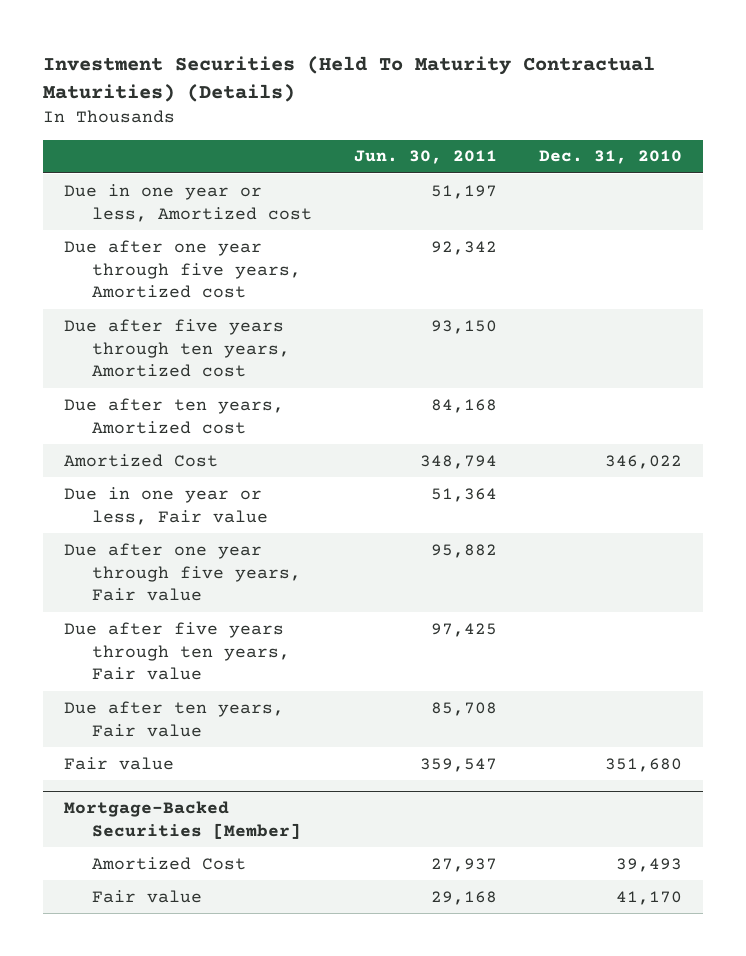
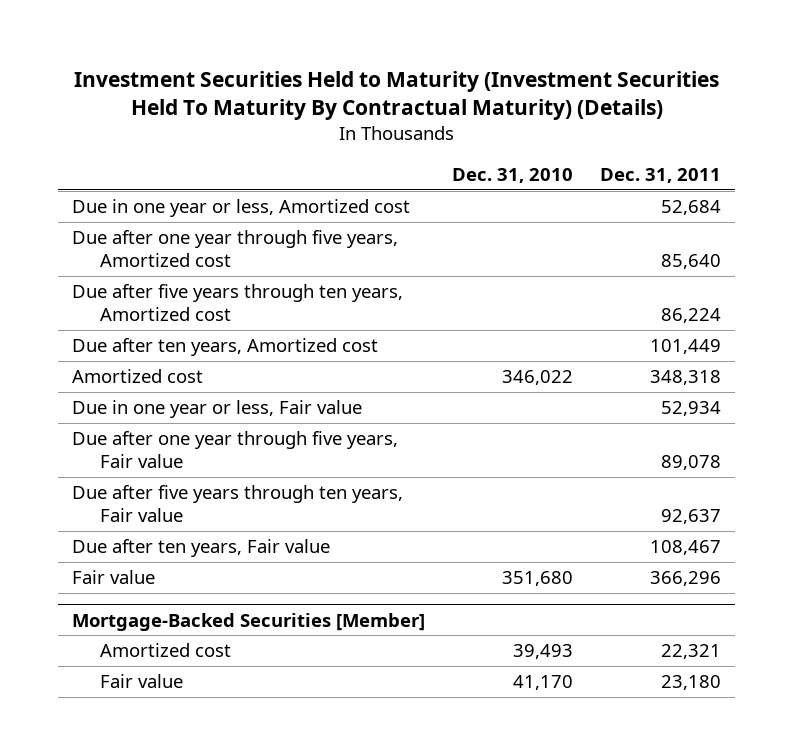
- Investment Securities (Held To Maturity Contractual Maturities) (Details)
+ Investment Securities Held to Maturity (Investment Securities Held To Maturity By Contractual Maturity) (Details)
- | Jun. 30, 2011 | Dec. 31, 2010
+ | Dec. 31, 2010 | Dec. 31, 2011
- Amortized Cost | 348,794 | 346,022
+ Amortized cost | 346,022 | 348,318
@ Mortgage-Backed Securities [Member]
- Amortized Cost | 27,937 | 39,493
+ Amortized cost | 39,493 | 22,321

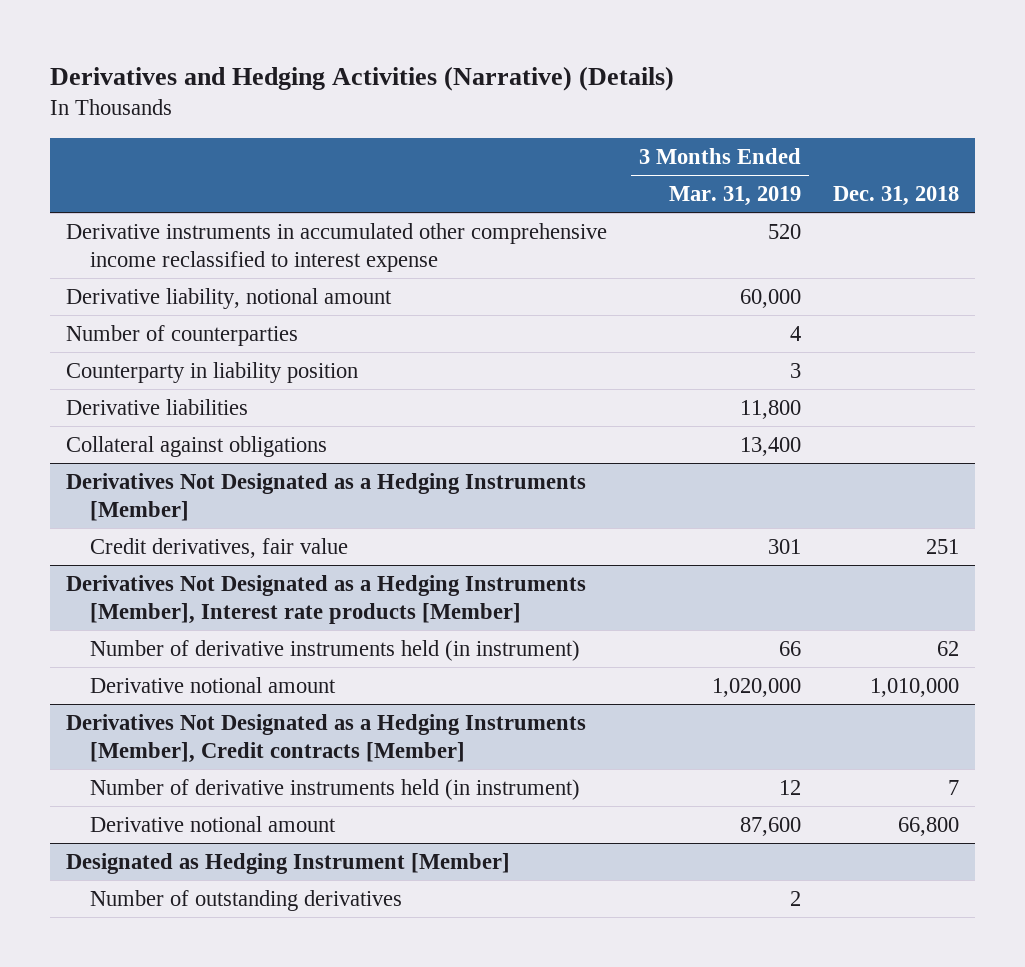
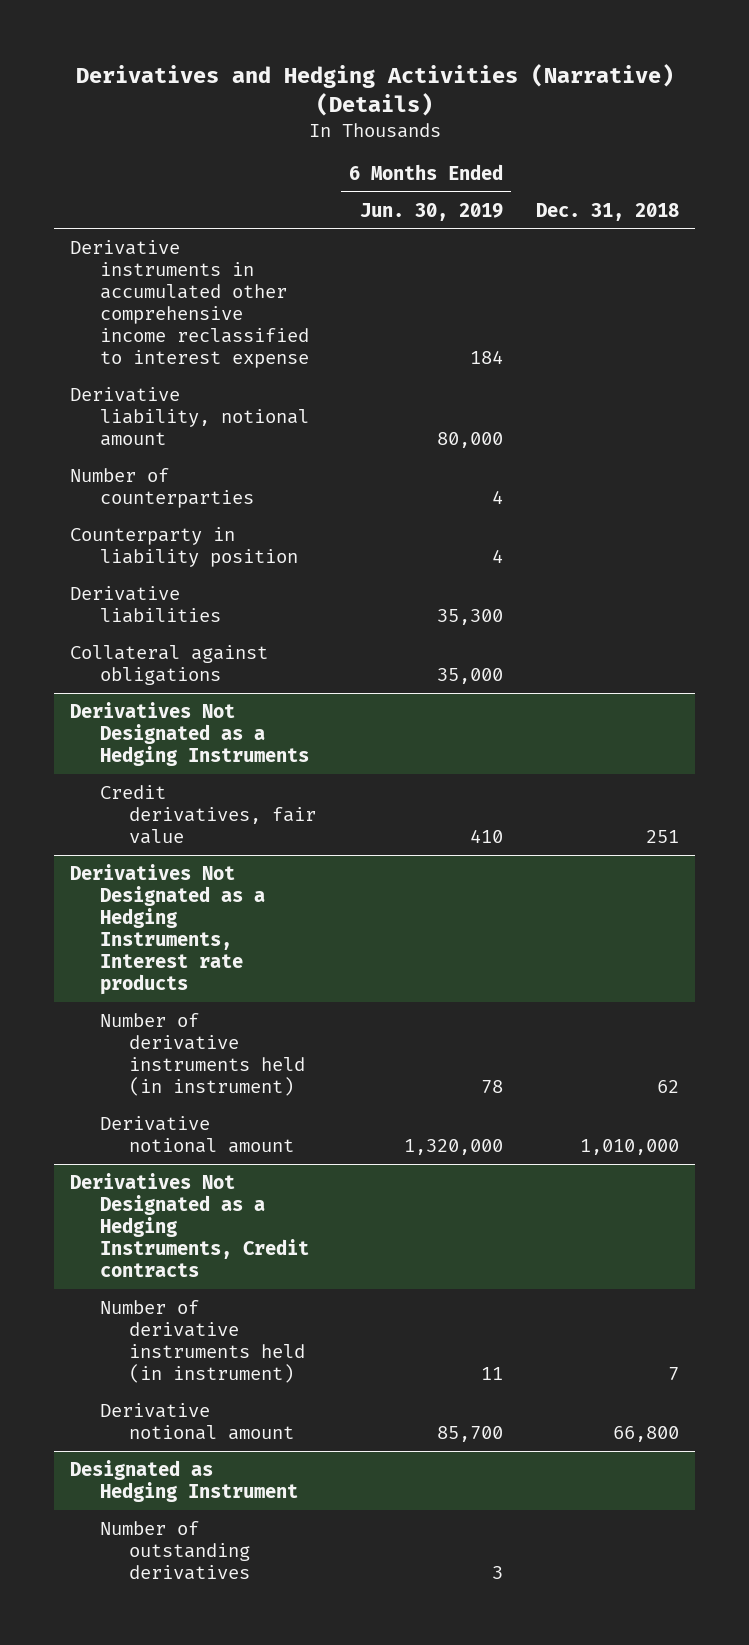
- | 3 Months Ended Mar. 31, 2019 | Dec. 31, 2018
+ | 6 Months Ended Jun. 30, 2019 | Dec. 31, 2018
- Derivatives Not Designated as a Hedging Instruments [Member]
+ Derivatives Not Designated as a Hedging Instruments
- Derivatives Not Designated as a Hedging Instruments [Member], Interest rate products [Member]
+ Derivatives Not Designated as a Hedging Instruments, Interest rate products
- Derivatives Not Designated as a Hedging Instruments [Member], Credit contracts [Member]
+ Derivatives Not Designated as a Hedging Instruments, Credit contracts
- Designated as Hedging Instrument [Member]
+ Designated as Hedging Instrument

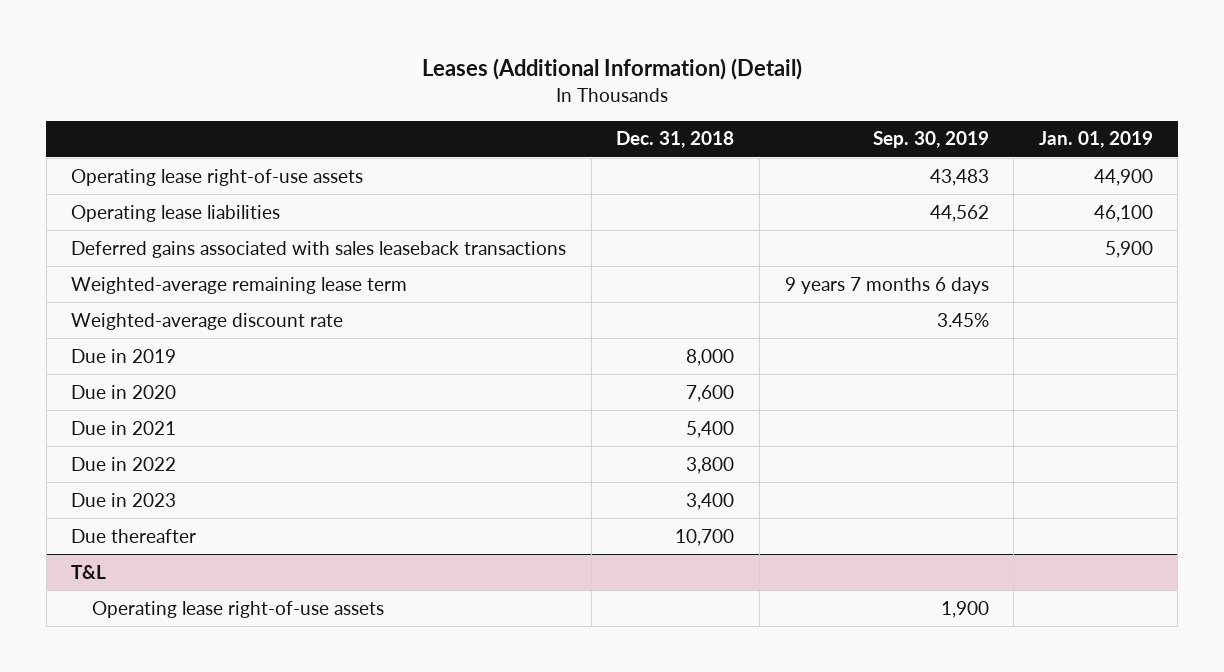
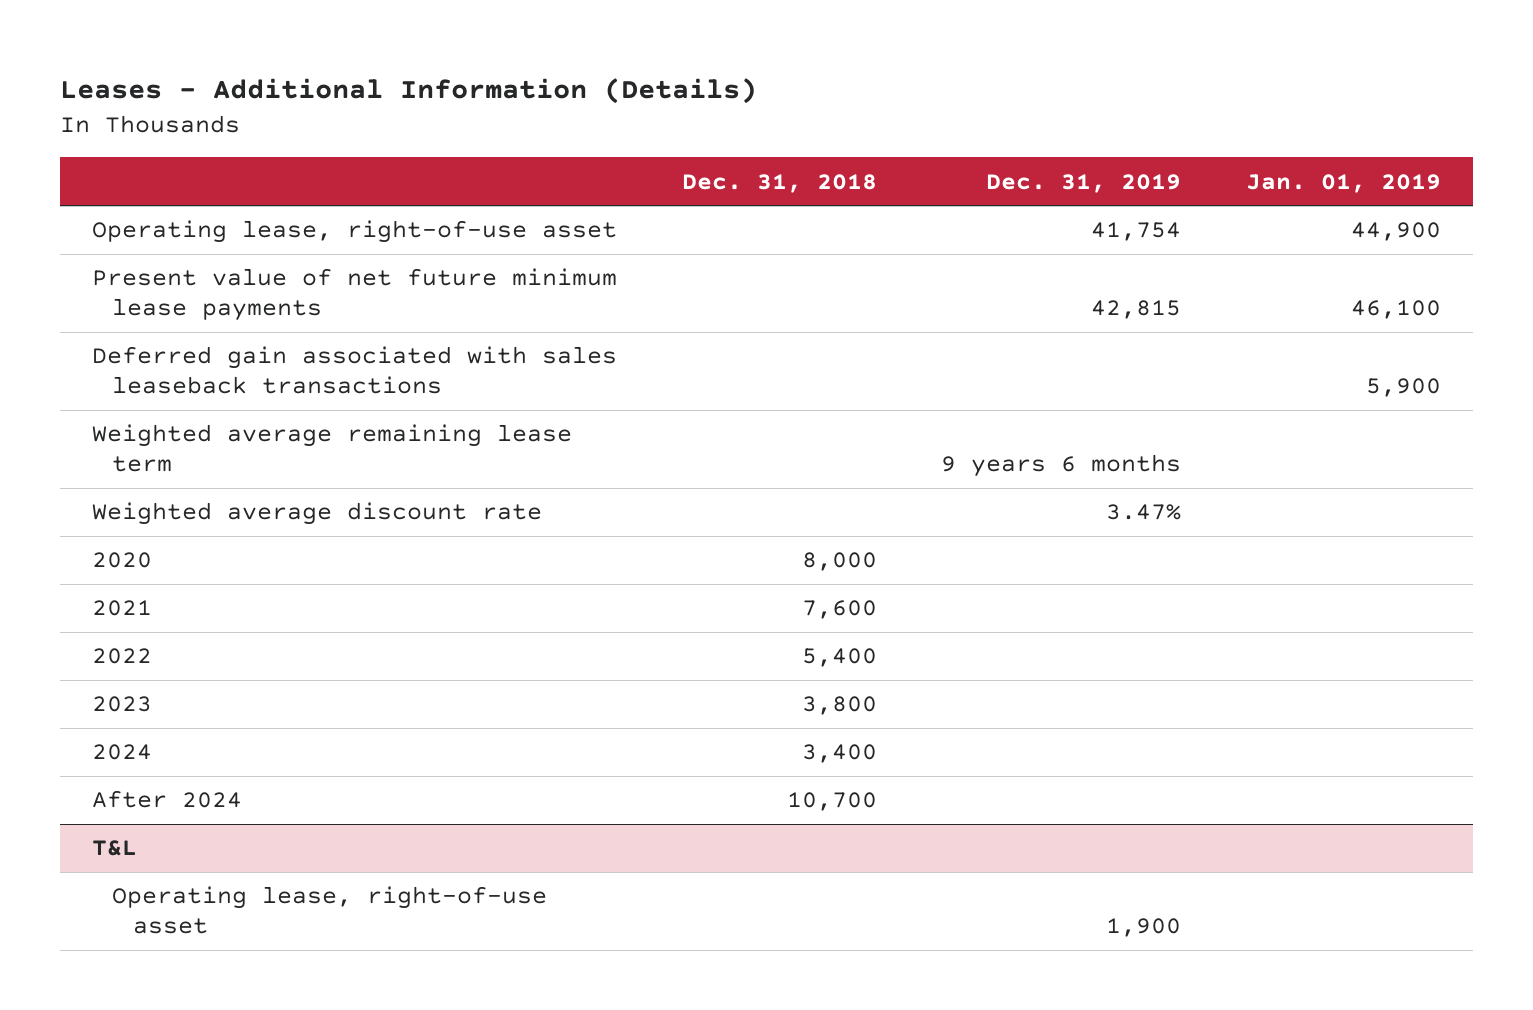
- Leases (Additional Information) (Detail)
+ Leases - Additional Information (Details)
- | Dec. 31, 2018 | Sep. 30, 2019 | Jan. 01, 2019
+ | Dec. 31, 2018 | Dec. 31, 2019 | Jan. 01, 2019
- Operating lease right-of-use assets | | 43,483 | 44,900
- Operating lease liabilities | | 44,562 | 46,100
- Deferred gains associated with sales leaseback transactions | | | 5,900
- Weighted-average remaining lease term | | 9 years 7 months 6 days |
- Weighted-average discount rate | | 3.45% |
- Due in 2019 | 8,000 | |
- Due in 2020 | 7,600 | |
- Due in 2021 | 5,400 | |
- Due in 2022 | 3,800 | |
- Due in 2023 | 3,400 | |
- Due thereafter | 10,700 | |
+ Operating lease, right-of-use asset | | 41,754 | 44,900
+ Present value of net future minimum lease payments | | 42,815 | 46,100
+ Deferred gain associated with sales leaseback transactions | | | 5,900
+ Weighted average remaining lease term | | 9 years 6 months |
+ Weighted average discount rate | | 3.47% |
+ 2020 | 8,000 | |
+ 2021 | 7,600 | |
+ 2022 | 5,400 | |
+ 2023 | 3,800 | |
+ 2024 | 3,400 | |
+ After 2024 | 10,700 | |
@ T&L
- Operating lease right-of-use assets | | 1,900 |
+ Operating lease, right-of-use asset | | 1,900 |

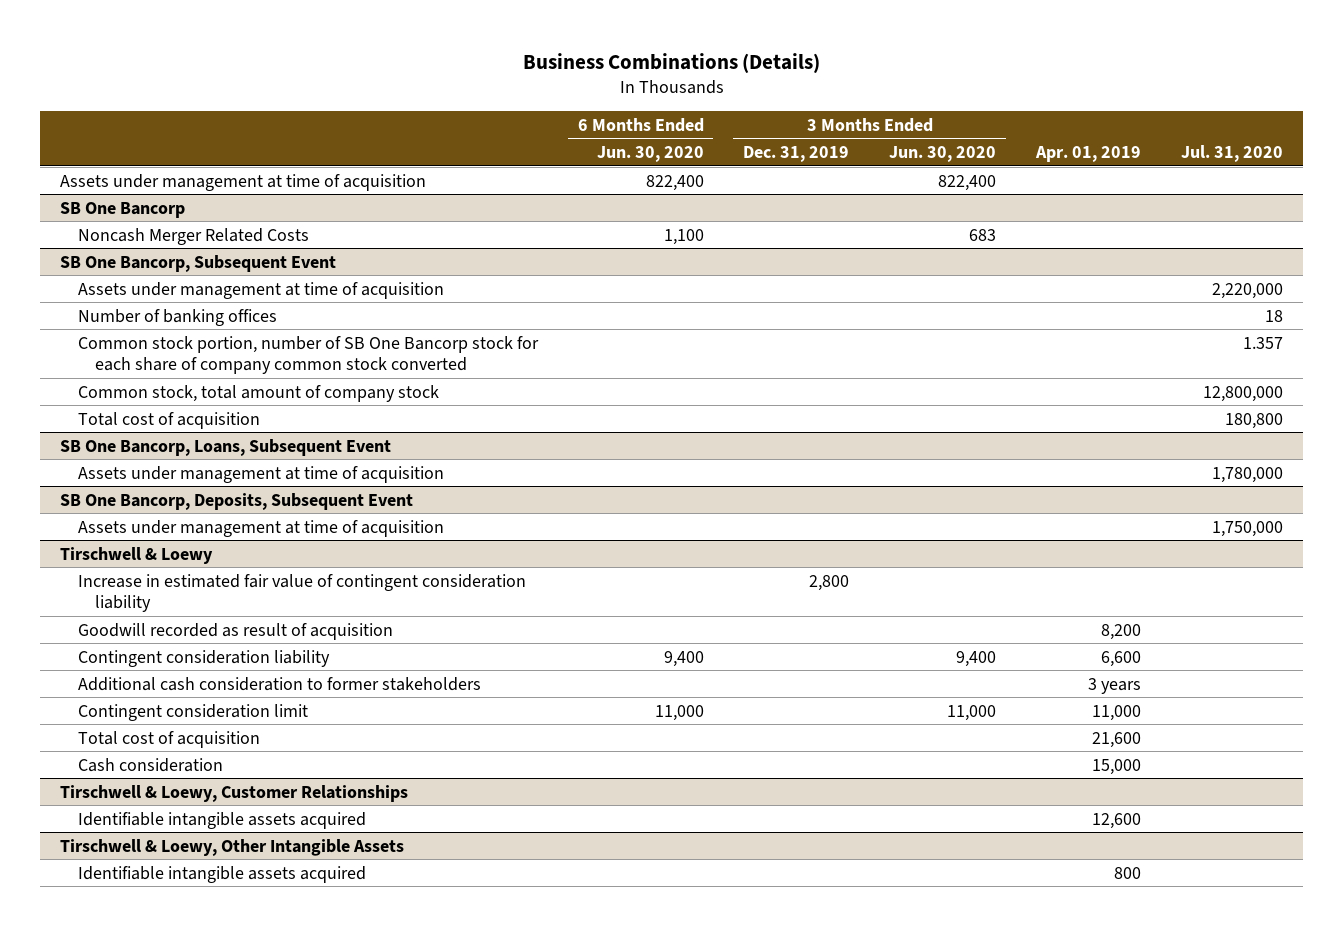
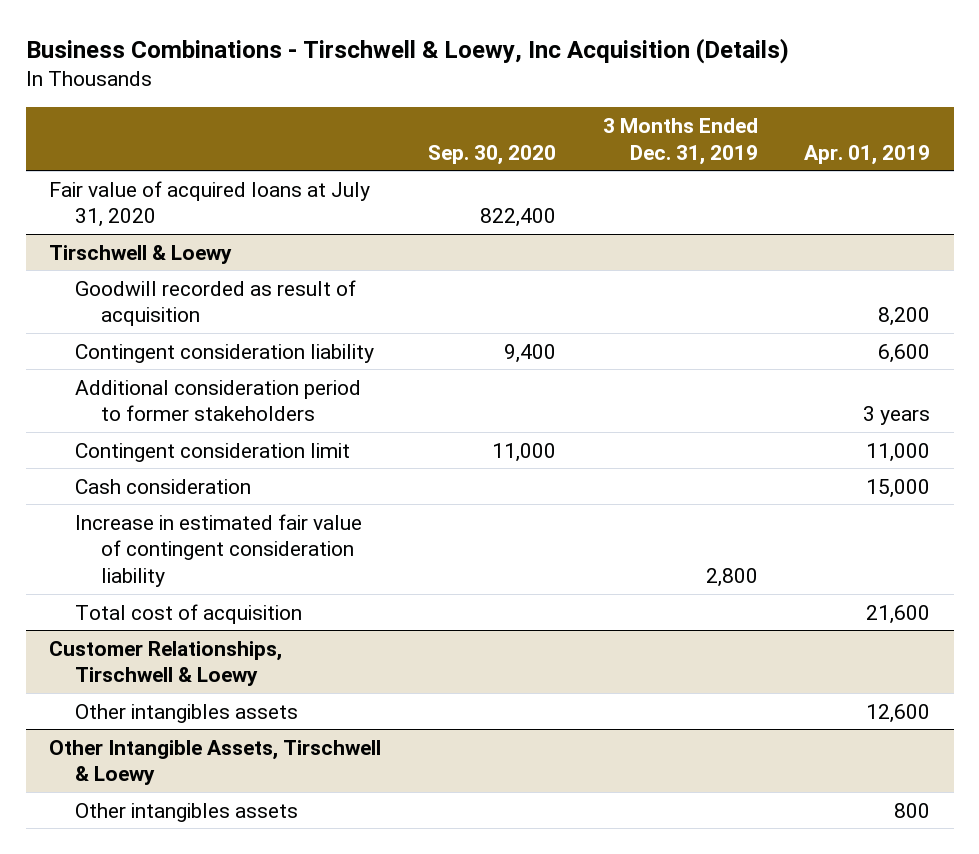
- Business Combinations (Details)
+ Business Combinations - Tirschwell & Loewy, Inc Acquisition (Details)
- | 6 Months Ended Jun. 30, 2020 | 3 Months Ended Dec. 31, 2019 | 3 Months Ended Jun. 30, 2020 | Apr. 01, 2019 | Jul. 31, 2020
+ | Sep. 30, 2020 | 3 Months Ended Dec. 31, 2019 | Apr. 01, 2019
- Assets under management at time of acquisition | 822,400 | | 822,400 | |
- SB One Bancorp
- Noncash Merger Related Costs | 1,100 | | 683 | |
- SB One Bancorp, Subsequent Event
- Assets under management at time of acquisition | | | | | 2,220,000
- Number of banking offices | | | | | 18
- Common stock portion, number of SB One Bancorp stock for each share of company common stock converted | | | | | 1.357
- Common stock, total amount of company stock | | | | | 12,800,000
- Total cost of acquisition | | | | | 180,800
- SB One Bancorp, Loans, Subsequent Event
- Assets under management at time of acquisition | | | | | 1,780,000
- SB One Bancorp, Deposits, Subsequent Event
- Assets under management at time of acquisition | | | | | 1,750,000
+ Fair value of acquired loans at July 31, 2020 | 822,400 | |
@ Tirschwell & Loewy
- Additional cash consideration to former stakeholders | | | | 3 years |
+ Additional consideration period to former stakeholders | | | 3 years
- Tirschwell & Loewy, Customer Relationships
- Identifiable intangible assets acquired | | | | 12,600 |
- Tirschwell & Loewy, Other Intangible Assets
- Identifiable intangible assets acquired | | | | 800 |
@ Tirschwell & Loewy
moved down: Increase in estimated fair value of contingent consideration liability | | 2,800 |
moved down: Total cost of acquisition | | | 21,600
+ Customer Relationships, Tirschwell & Loewy
+ Other intangibles assets | | | 12,600
+ Other Intangible Assets, Tirschwell & Loewy
+ Other intangibles assets | | | 800

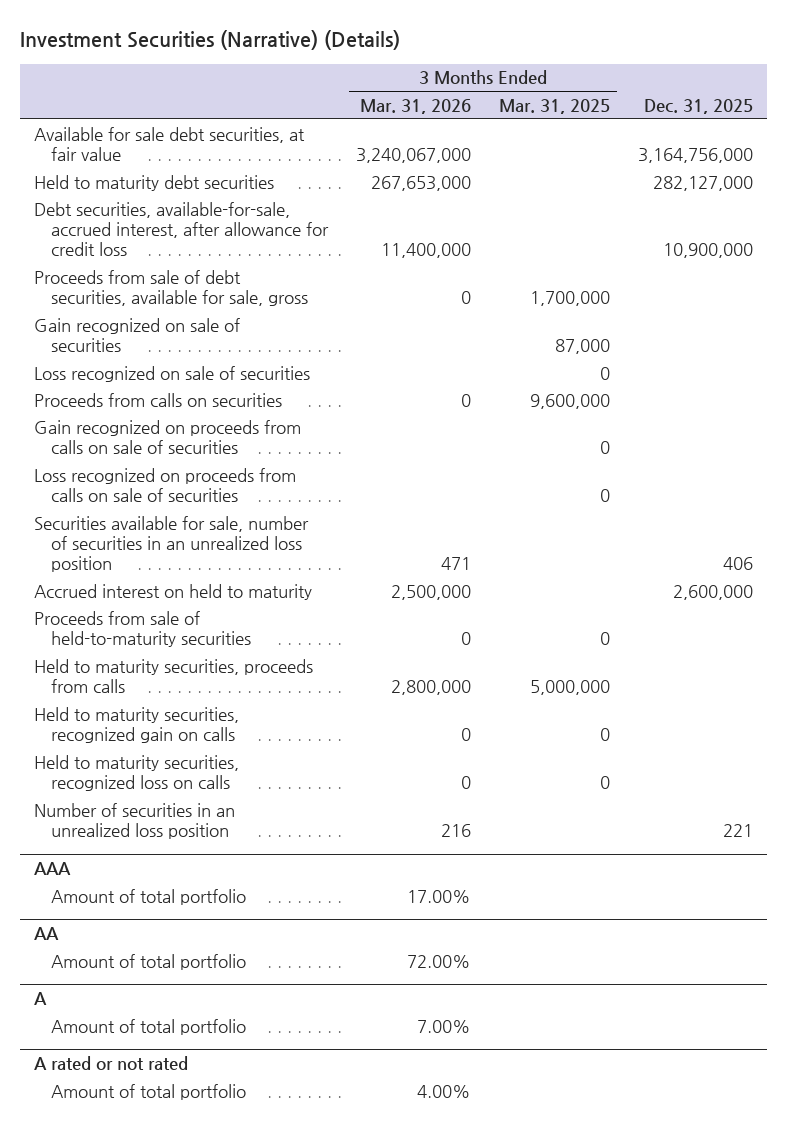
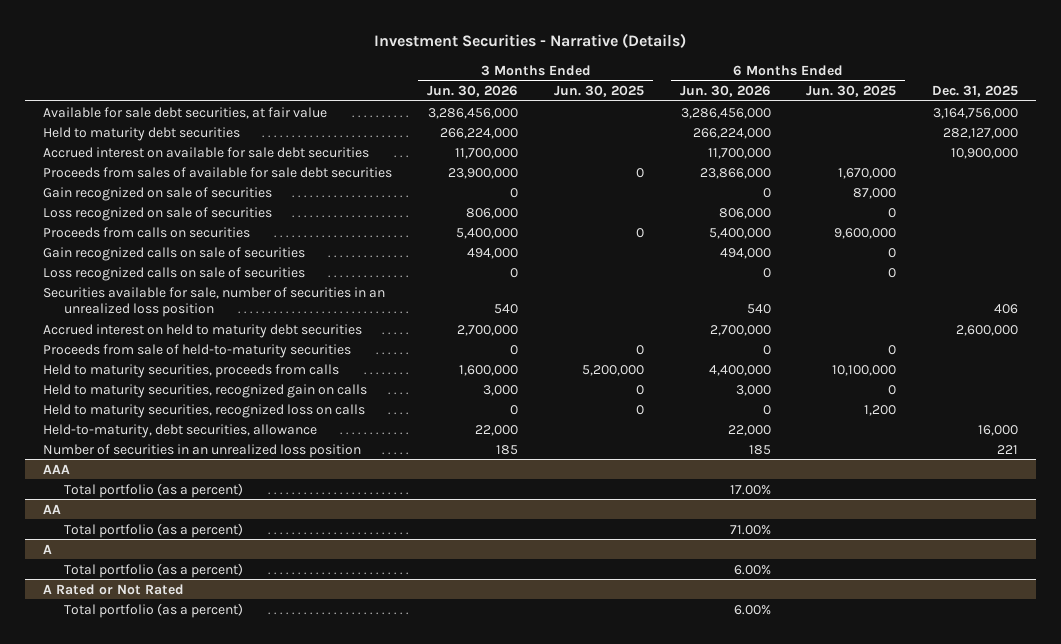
- Investment Securities (Narrative) (Details)
+ Investment Securities - Narrative (Details)
- | 3 Months Ended Mar. 31, 2026 | 3 Months Ended Mar. 31, 2025 | Dec. 31, 2025
+ | 3 Months Ended Jun. 30, 2026 | 3 Months Ended Jun. 30, 2025 | 6 Months Ended Jun. 30, 2026 | 6 Months Ended Jun. 30, 2025 | Dec. 31, 2025
- Debt securities, available-for-sale, accrued interest, after allowance for credit loss | 11,400,000 | | 10,900,000
- Proceeds from sale of debt securities, available for sale, gross | 0 | 1,700,000 |
+ Accrued interest on available for sale debt securities | 11,700,000 | | 11,700,000 | | 10,900,000
+ Proceeds from sales of available for sale debt securities | 23,900,000 | 0 | 23,866,000 | 1,670,000 |
- Gain recognized on proceeds from calls on sale of securities | | 0 |
- Loss recognized on proceeds from calls on sale of securities | | 0 |
+ Gain recognized calls on sale of securities | 494,000 | | 494,000 | 0 |
+ Loss recognized calls on sale of securities | 0 | | 0 | 0 |
- Accrued interest on held to maturity | 2,500,000 | | 2,600,000
+ Accrued interest on held to maturity debt securities | 2,700,000 | | 2,700,000 | | 2,600,000
+ Held-to-maturity, debt securities, allowance | 22,000 | | 22,000 | | 16,000
@ AAA
- Amount of total portfolio | 17.00% | |
+ Total portfolio (as a percent) | | | 17.00% | |
@ AA
- Amount of total portfolio | 72.00% | |
+ Total portfolio (as a percent) | | | 71.00% | |
@ A
- Amount of total portfolio | 7.00% | |
- A rated or not rated
- Amount of total portfolio | 4.00% | |
@ A
+ Total portfolio (as a percent) | | | 6.00% | |
+ A Rated or Not Rated
+ Total portfolio (as a percent) | | | 6.00% | |

